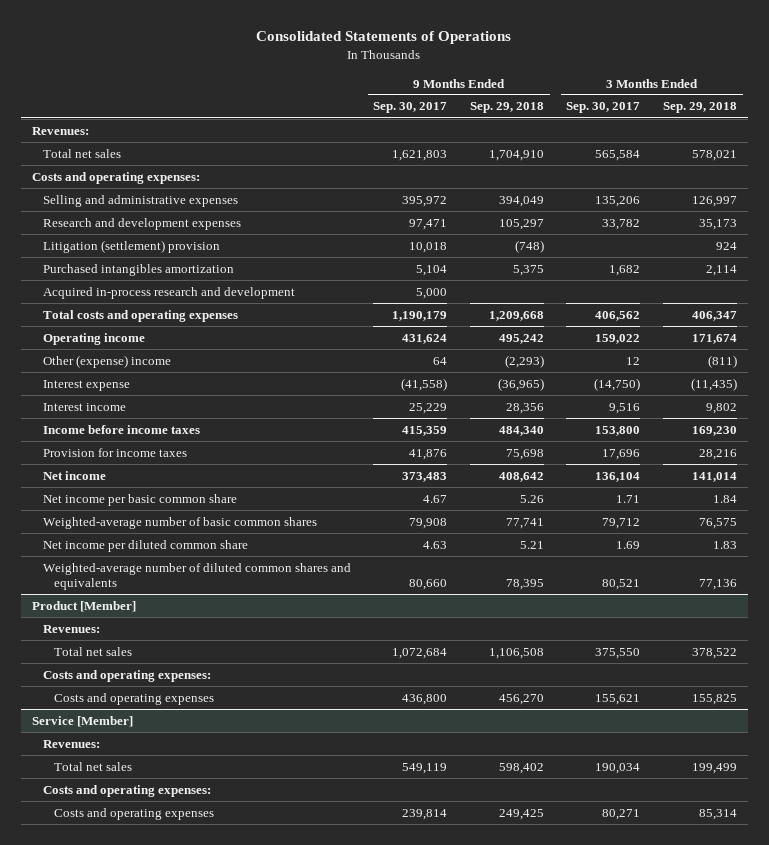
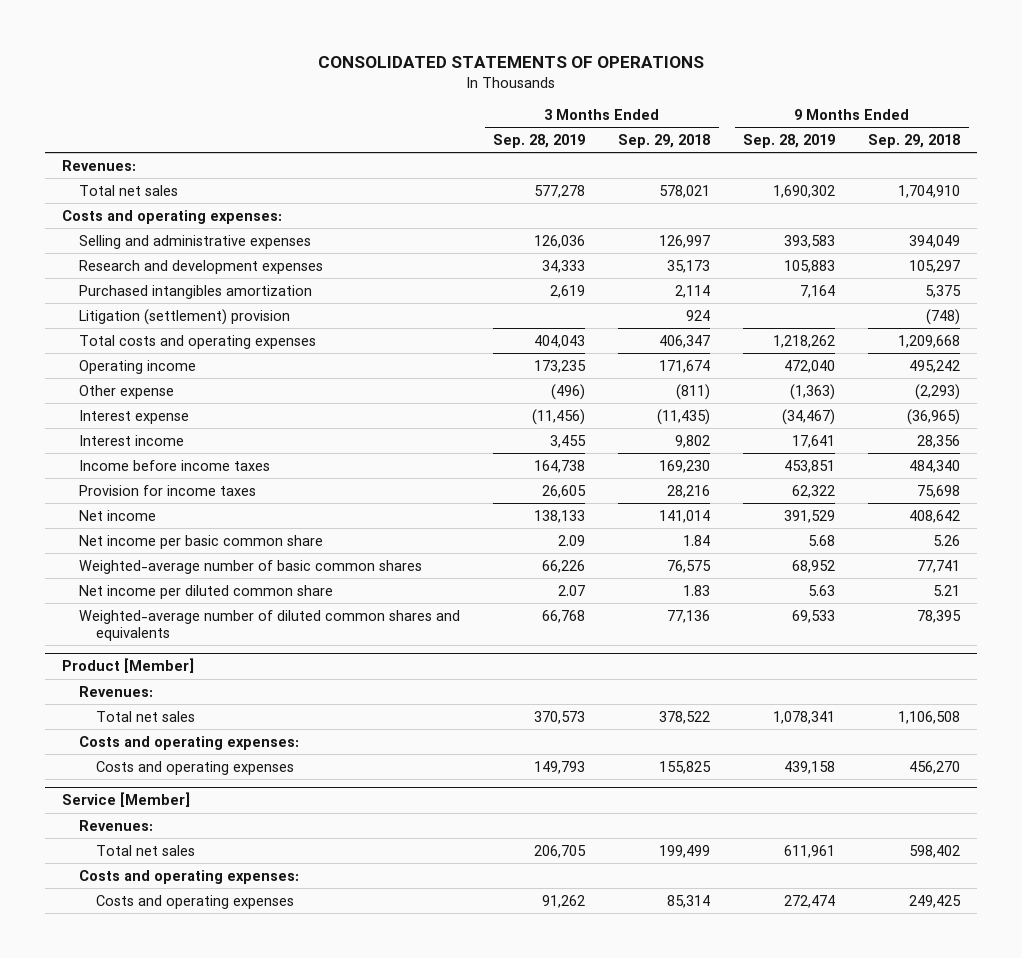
- Consolidated Statements of Operations
+ CONSOLIDATED STATEMENTS OF OPERATIONS
- | 9 Months Ended Sep. 30, 2017 | 9 Months Ended Sep. 29, 2018 | 3 Months Ended Sep. 30, 2017 | 3 Months Ended Sep. 29, 2018
+ | 3 Months Ended Sep. 28, 2019 | 3 Months Ended Sep. 29, 2018 | 9 Months Ended Sep. 28, 2019 | 9 Months Ended Sep. 29, 2018
- Acquired in-process research and development | 5,000 | | |
moved down: Litigation (settlement) provision | | 924 | | (748)
- Other (expense) income | 64 | (2,293) | 12 | (811)
+ Other expense | (496) | (811) | (1,363) | (2,293)

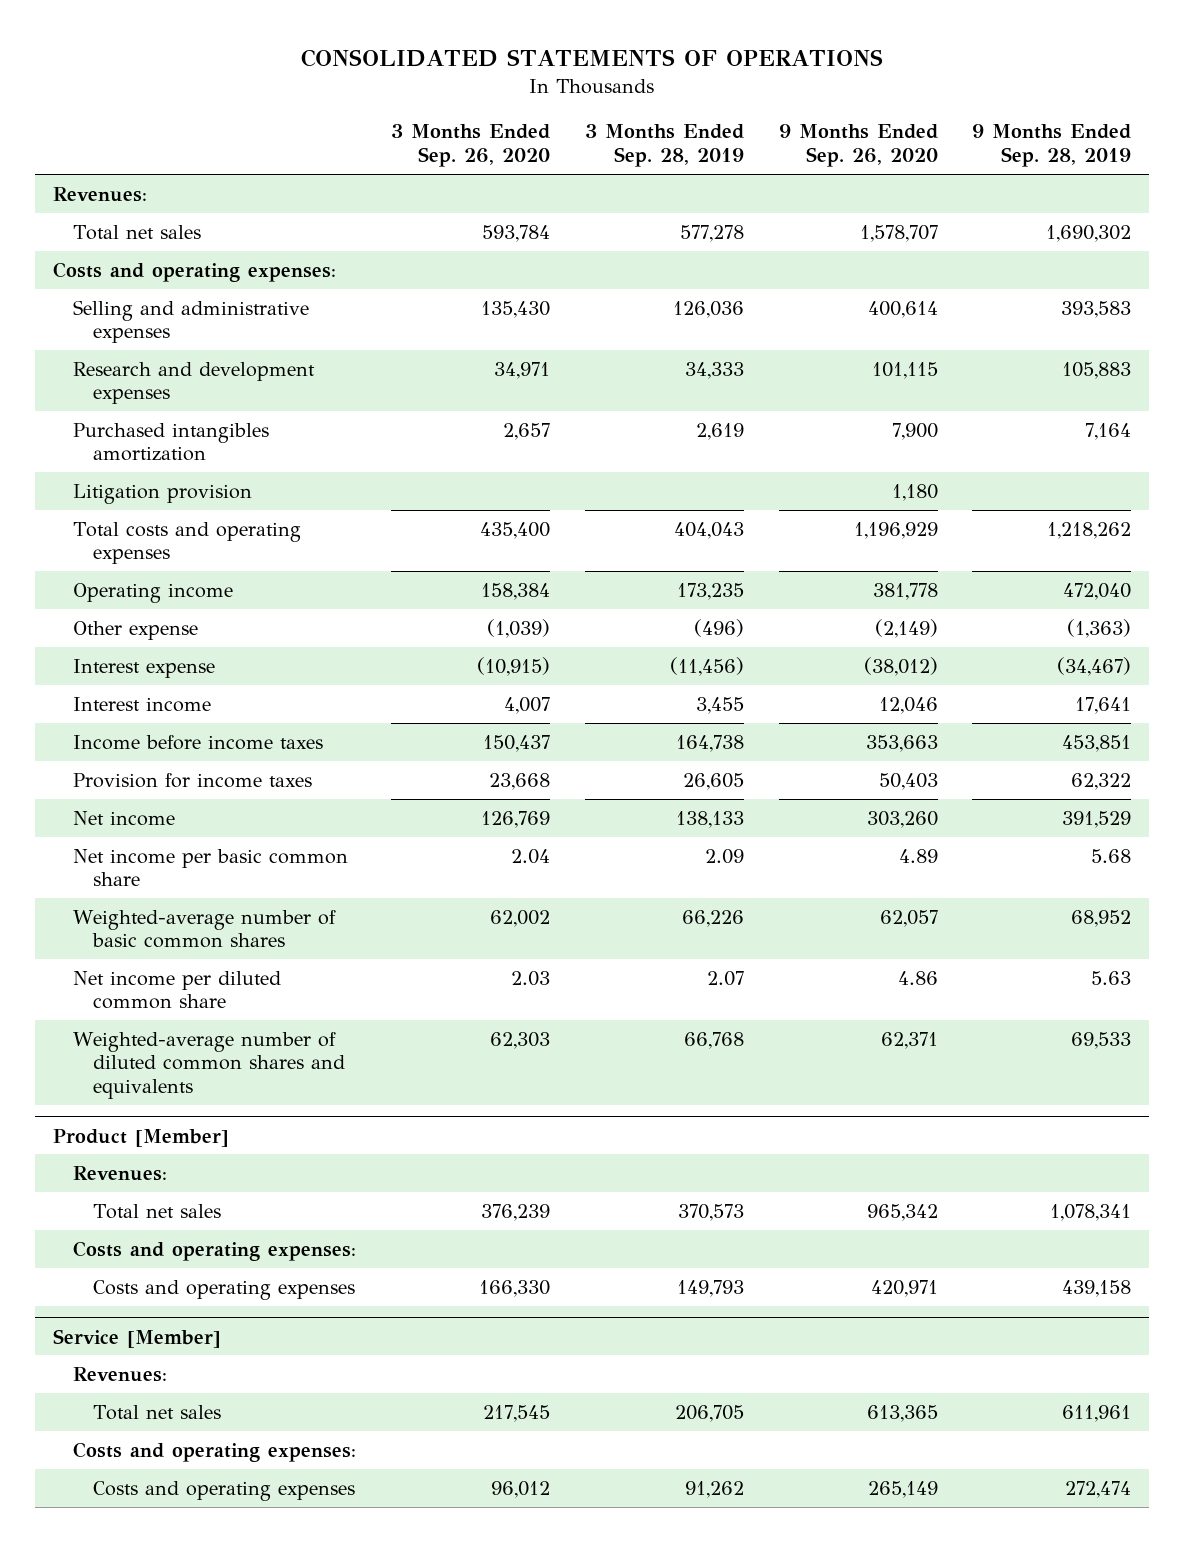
- | 3 Months Ended Sep. 28, 2019 | 3 Months Ended Sep. 29, 2018 | 9 Months Ended Sep. 28, 2019 | 9 Months Ended Sep. 29, 2018
+ | 3 Months Ended Sep. 26, 2020 | 3 Months Ended Sep. 28, 2019 | 9 Months Ended Sep. 26, 2020 | 9 Months Ended Sep. 28, 2019
- Litigation (settlement) provision | | 924 | | (748)
+ Litigation provision | | | 1,180 |

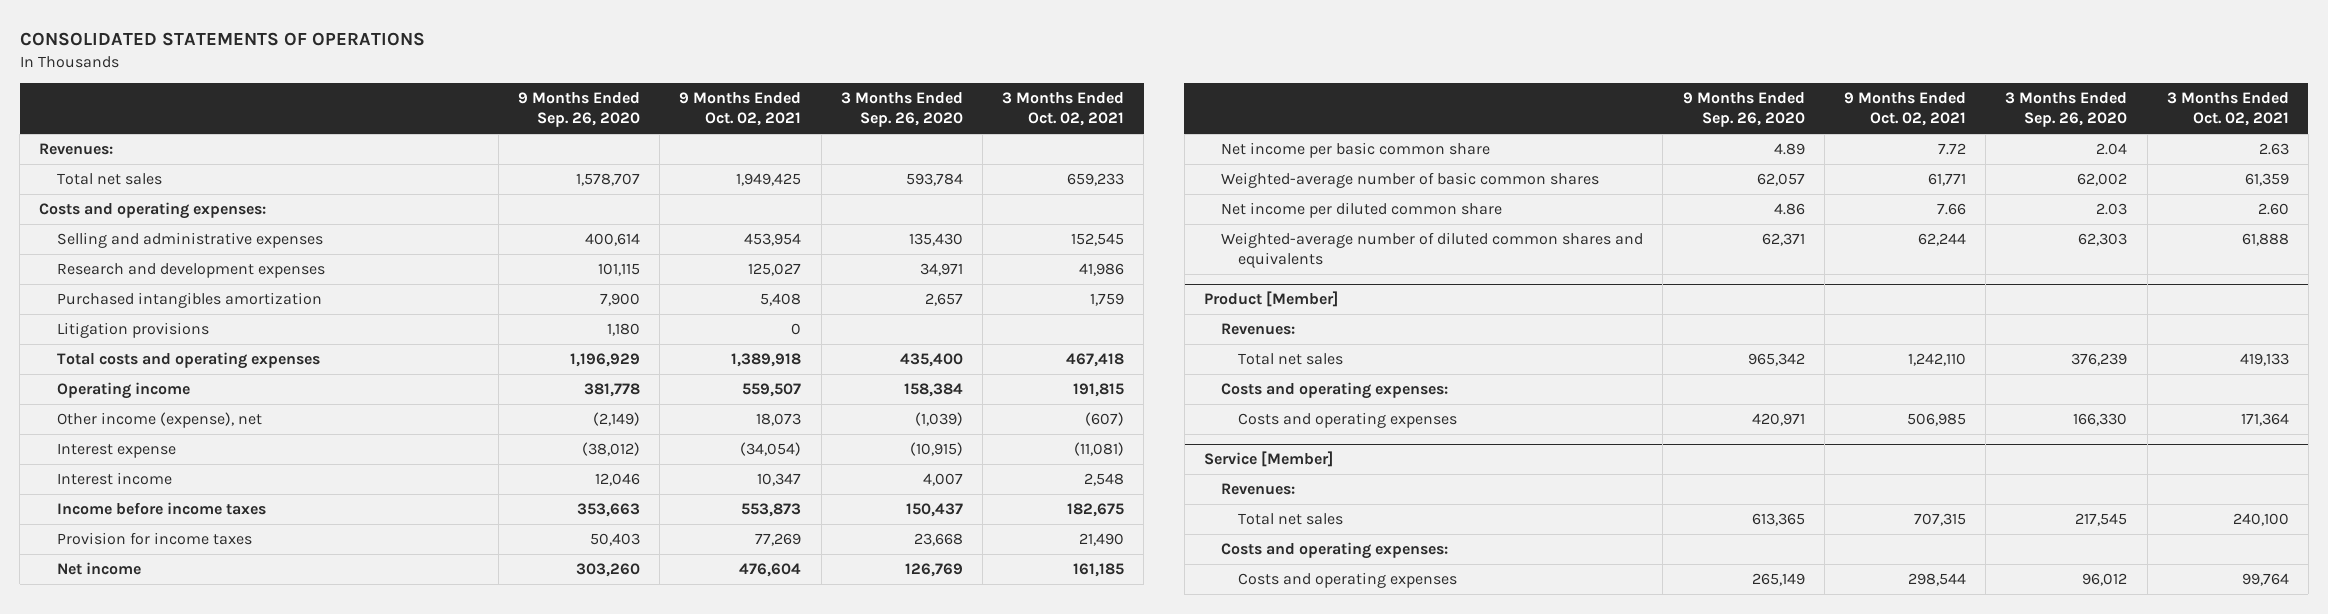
- | 3 Months Ended Sep. 26, 2020 | 3 Months Ended Sep. 28, 2019 | 9 Months Ended Sep. 26, 2020 | 9 Months Ended Sep. 28, 2019
+ | 9 Months Ended Sep. 26, 2020 | 9 Months Ended Oct. 02, 2021 | 3 Months Ended Sep. 26, 2020 | 3 Months Ended Oct. 02, 2021
- Litigation provision | | | 1,180 |
+ Litigation provisions | 1,180 | 0 | |
- Other expense | (1,039) | (496) | (2,149) | (1,363)
+ Other income (expense), net | (2,149) | 18,073 | (1,039) | (607)

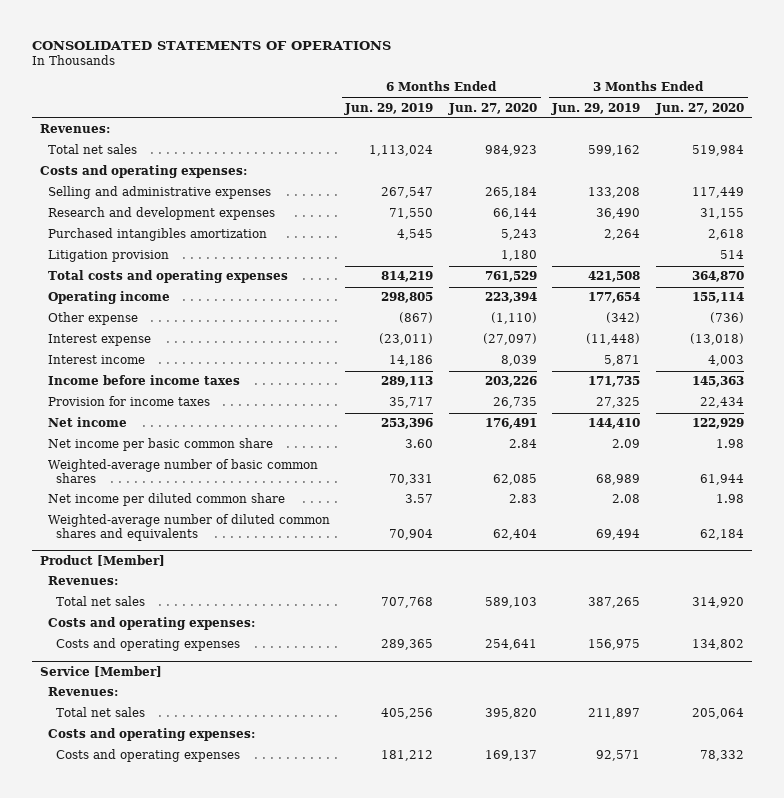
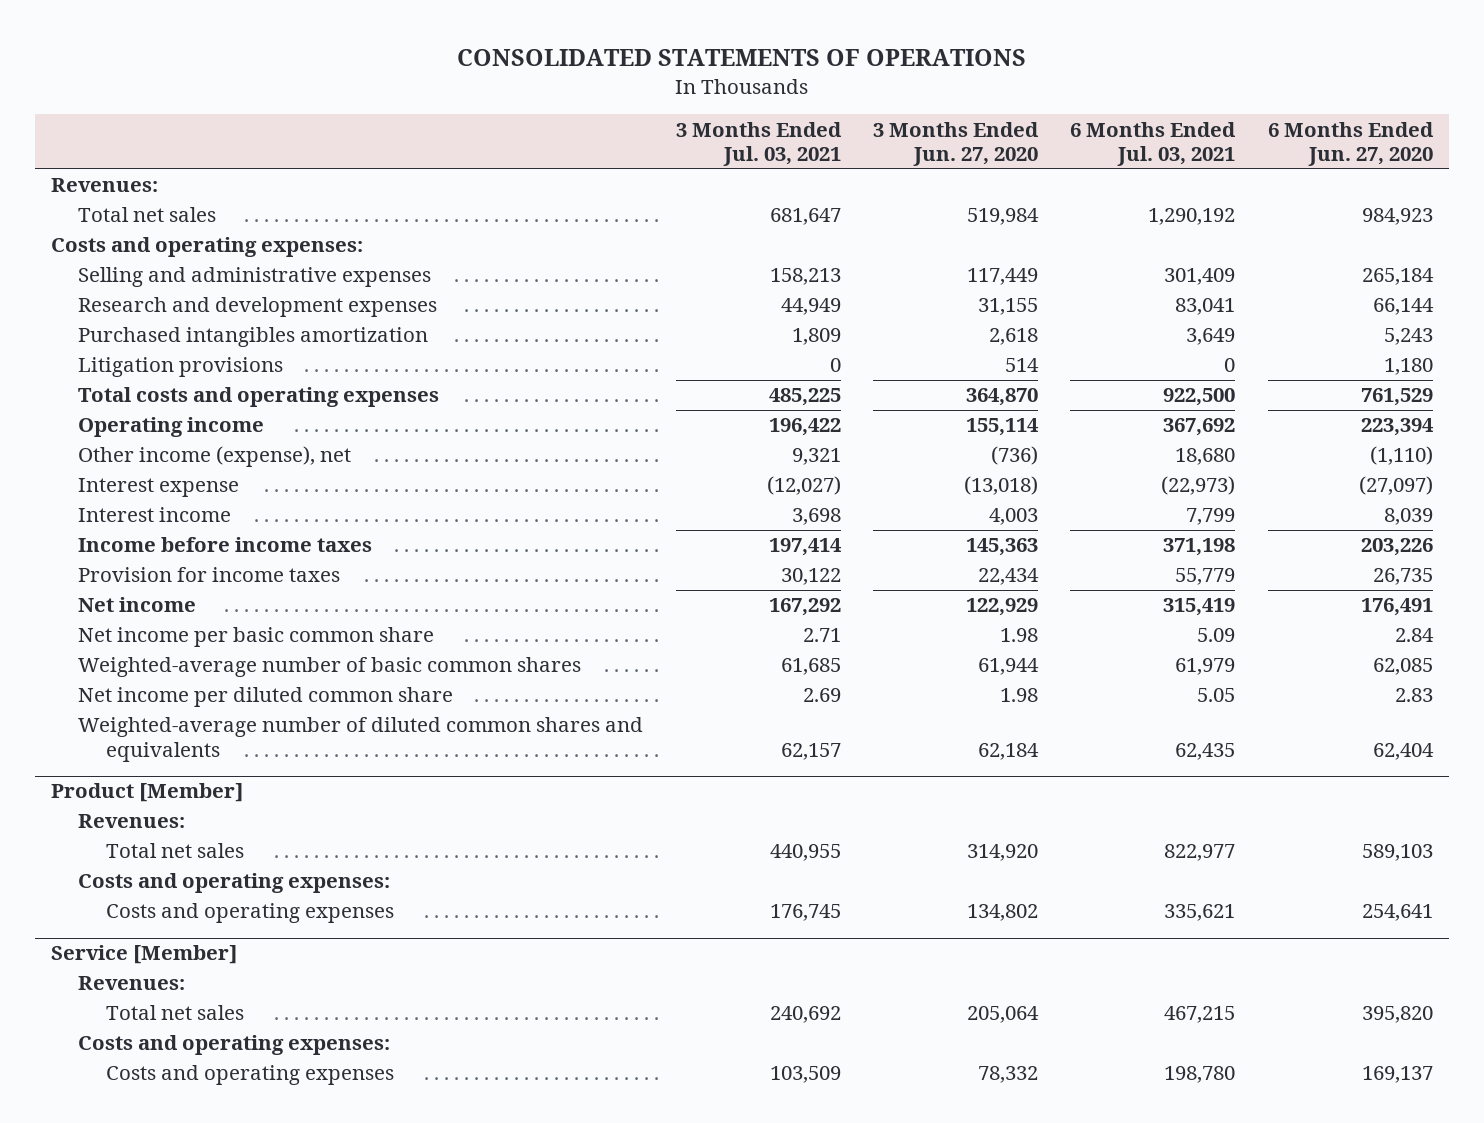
- | 6 Months Ended Jun. 29, 2019 | 6 Months Ended Jun. 27, 2020 | 3 Months Ended Jun. 29, 2019 | 3 Months Ended Jun. 27, 2020
+ | 3 Months Ended Jul. 03, 2021 | 3 Months Ended Jun. 27, 2020 | 6 Months Ended Jul. 03, 2021 | 6 Months Ended Jun. 27, 2020
- Litigation provision | | 1,180 | | 514
+ Litigation provisions | 0 | 514 | 0 | 1,180
- Other expense | (867) | (1,110) | (342) | (736)
+ Other income (expense), net | 9,321 | (736) | 18,680 | (1,110)

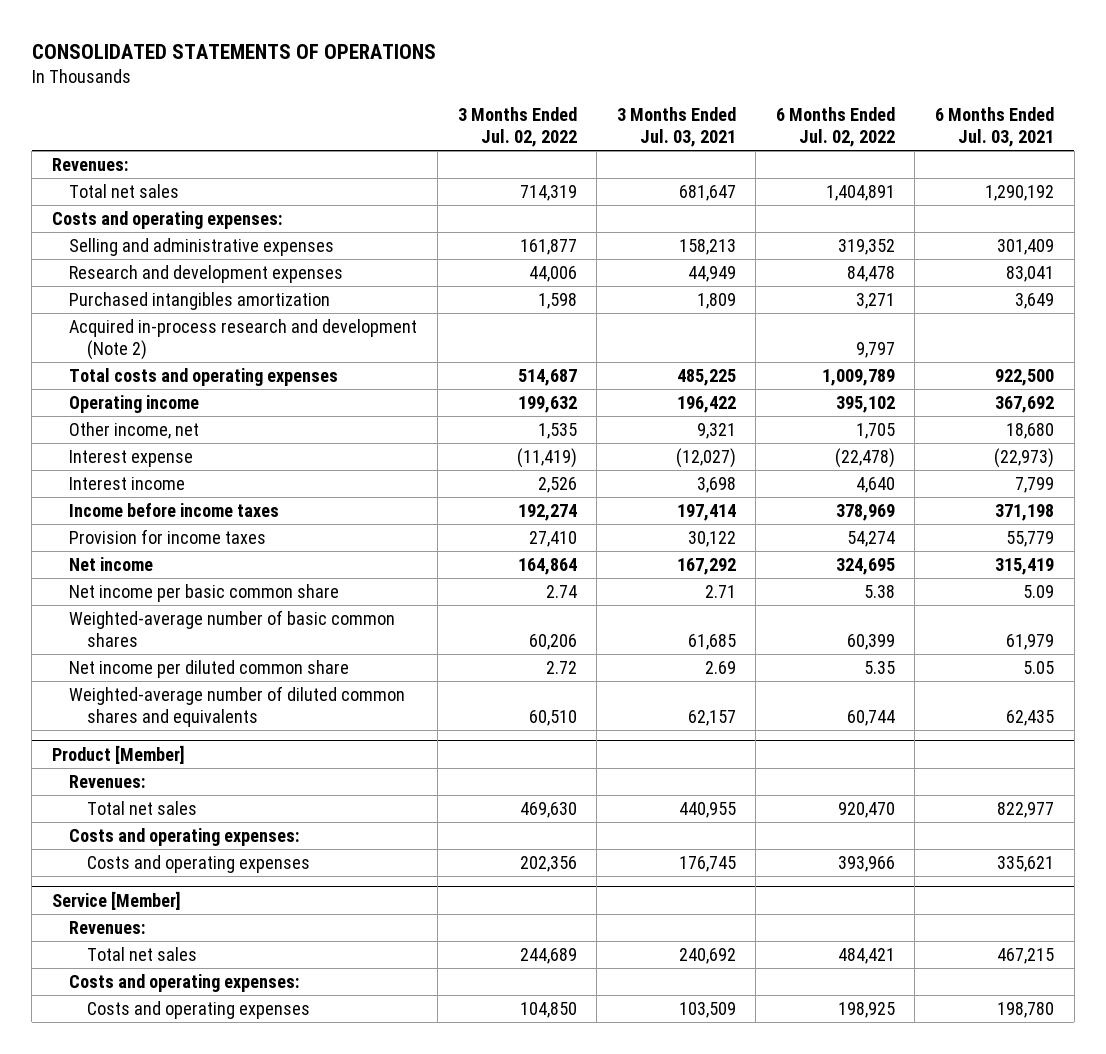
- | 3 Months Ended Jul. 03, 2021 | 3 Months Ended Jun. 27, 2020 | 6 Months Ended Jul. 03, 2021 | 6 Months Ended Jun. 27, 2020
+ | 3 Months Ended Jul. 02, 2022 | 3 Months Ended Jul. 03, 2021 | 6 Months Ended Jul. 02, 2022 | 6 Months Ended Jul. 03, 2021
- Litigation provisions | 0 | 514 | 0 | 1,180
+ Acquired in-process research and development (Note 2) | | | 9,797 |
- Other income (expense), net | 9,321 | (736) | 18,680 | (1,110)
+ Other income, net | 1,535 | 9,321 | 1,705 | 18,680

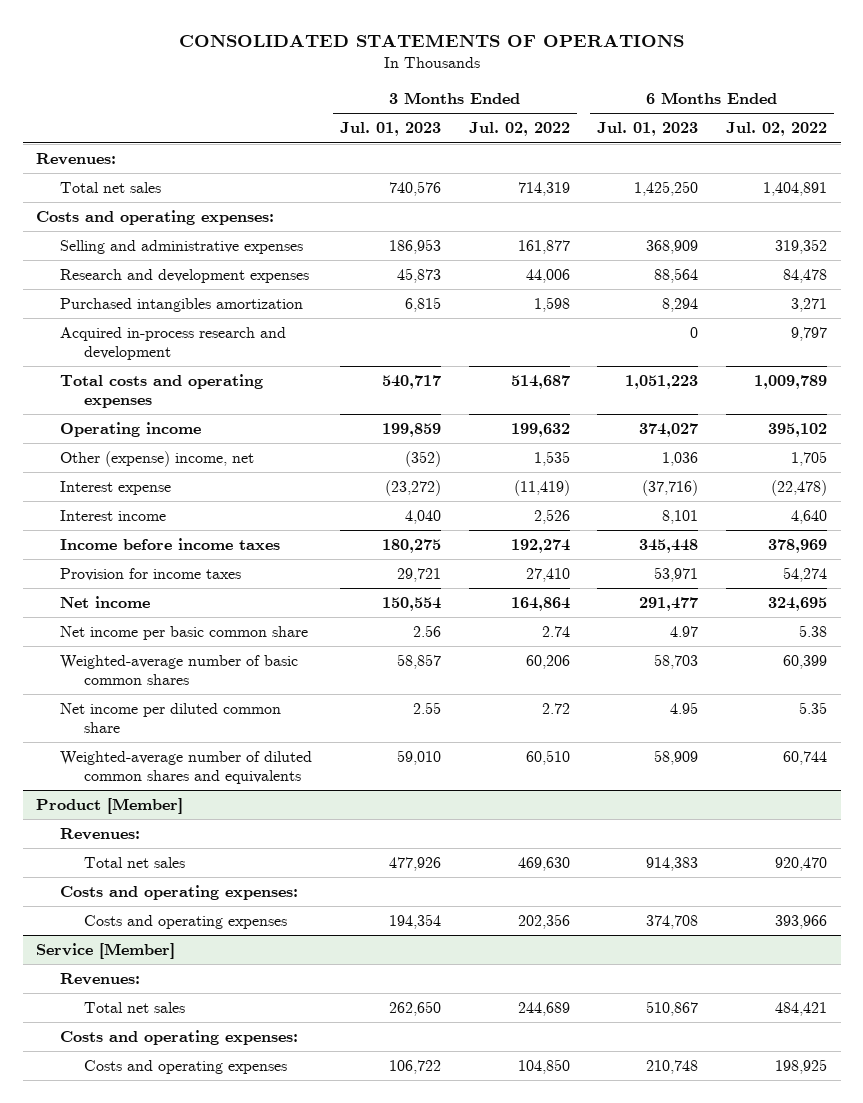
- | 3 Months Ended Jul. 02, 2022 | 3 Months Ended Jul. 03, 2021 | 6 Months Ended Jul. 02, 2022 | 6 Months Ended Jul. 03, 2021
+ | 3 Months Ended Jul. 01, 2023 | 3 Months Ended Jul. 02, 2022 | 6 Months Ended Jul. 01, 2023 | 6 Months Ended Jul. 02, 2022
- Acquired in-process research and development (Note 2) | | | 9,797 |
+ Acquired in-process research and development | | | 0 | 9,797
- Other income, net | 1,535 | 9,321 | 1,705 | 18,680
+ Other (expense) income, net | (352) | 1,535 | 1,036 | 1,705

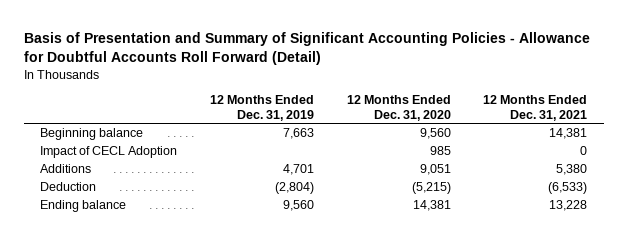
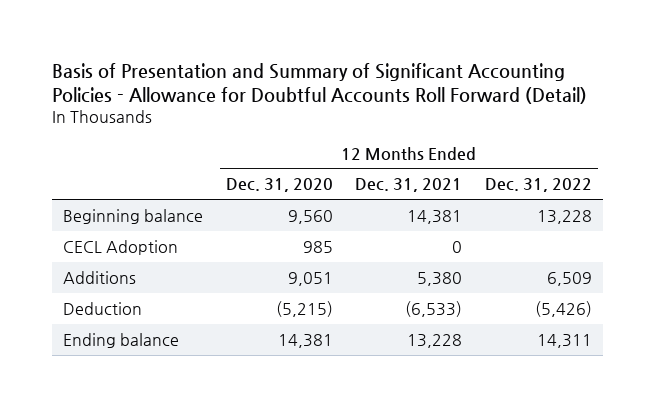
- | 12 Months Ended Dec. 31, 2019 | 12 Months Ended Dec. 31, 2020 | 12 Months Ended Dec. 31, 2021
+ | 12 Months Ended Dec. 31, 2020 | 12 Months Ended Dec. 31, 2021 | 12 Months Ended Dec. 31, 2022
- Impact of CECL Adoption | | 985 | 0
+ CECL Adoption | 985 | 0 |

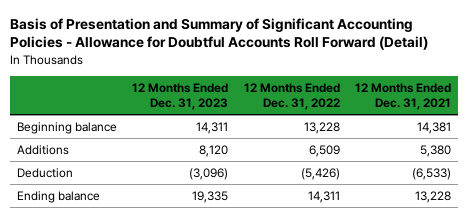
- | 12 Months Ended Dec. 31, 2020 | 12 Months Ended Dec. 31, 2021 | 12 Months Ended Dec. 31, 2022
+ | 12 Months Ended Dec. 31, 2023 | 12 Months Ended Dec. 31, 2022 | 12 Months Ended Dec. 31, 2021
- CECL Adoption | 985 | 0 |

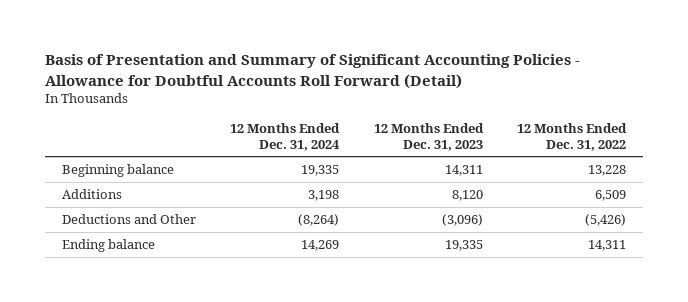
- | 12 Months Ended Dec. 31, 2023 | 12 Months Ended Dec. 31, 2022 | 12 Months Ended Dec. 31, 2021
+ | 12 Months Ended Dec. 31, 2024 | 12 Months Ended Dec. 31, 2023 | 12 Months Ended Dec. 31, 2022
- Deduction | (3,096) | (5,426) | (6,533)
+ Deductions and Other | (8,264) | (3,096) | (5,426)

